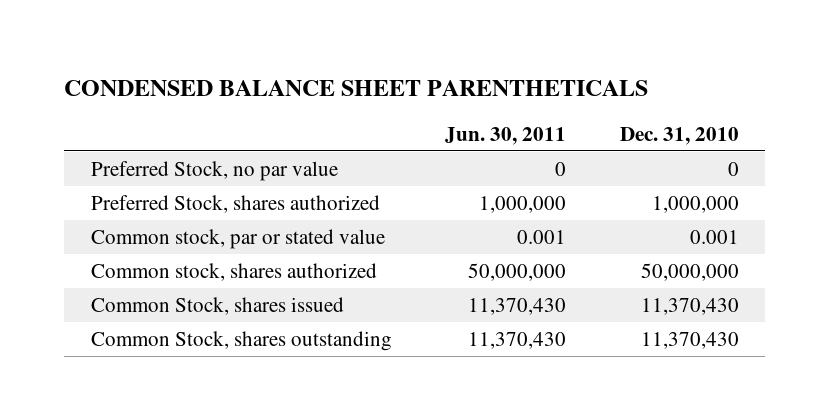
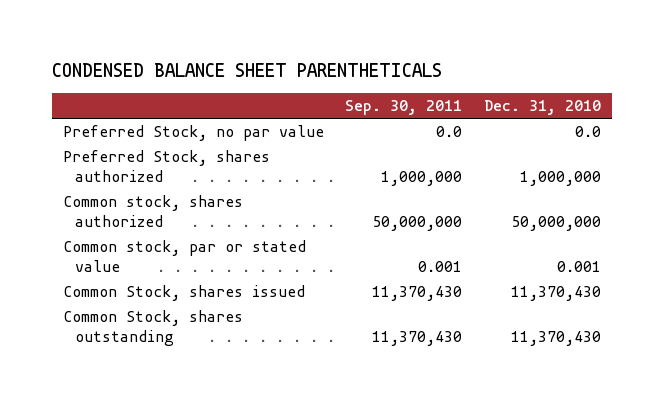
- | Jun. 30, 2011 | Dec. 31, 2010
+ | Sep. 30, 2011 | Dec. 31, 2010
- Preferred Stock, no par value | 0 | 0
+ Preferred Stock, no par value | 0.0 | 0.0
moved down: Common stock, par or stated value | 0.001 | 0.001

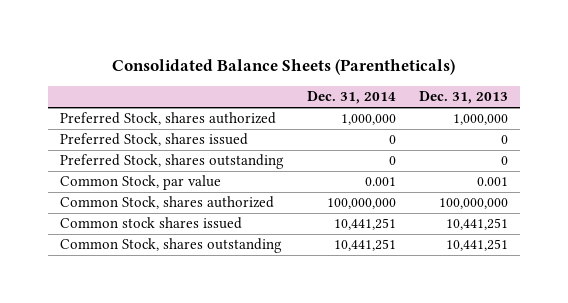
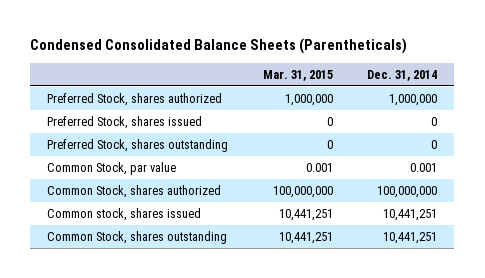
- Consolidated Balance Sheets (Parentheticals)
+ Condensed Consolidated Balance Sheets (Parentheticals)
- | Dec. 31, 2014 | Dec. 31, 2013
+ | Mar. 31, 2015 | Dec. 31, 2014
- Common stock shares issued | 10,441,251 | 10,441,251
+ Common stock, shares issued | 10,441,251 | 10,441,251

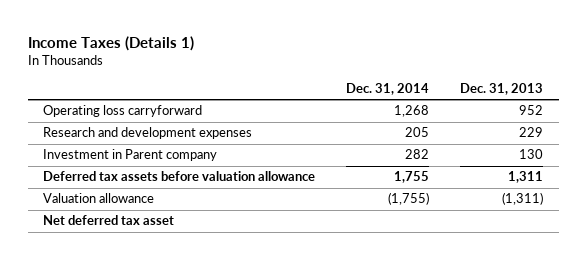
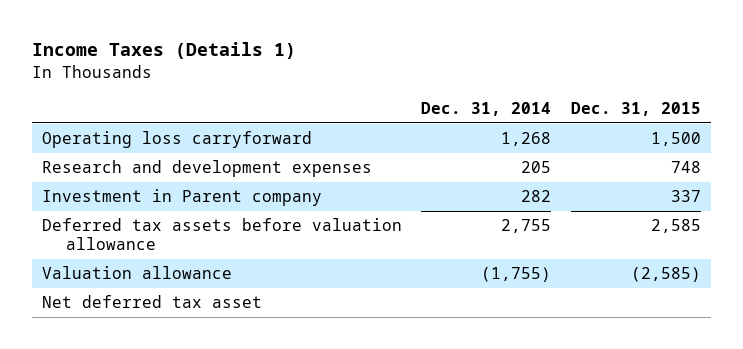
- | Dec. 31, 2014 | Dec. 31, 2013
+ | Dec. 31, 2014 | Dec. 31, 2015
- Deferred tax assets before valuation allowance | 1,755 | 1,311
+ Deferred tax assets before valuation allowance | 2,755 | 2,585

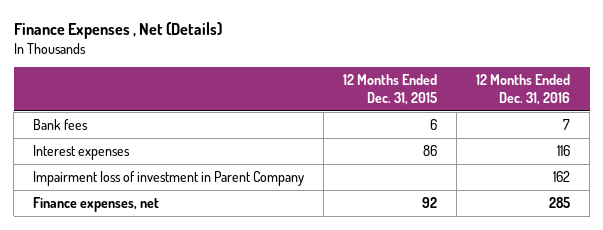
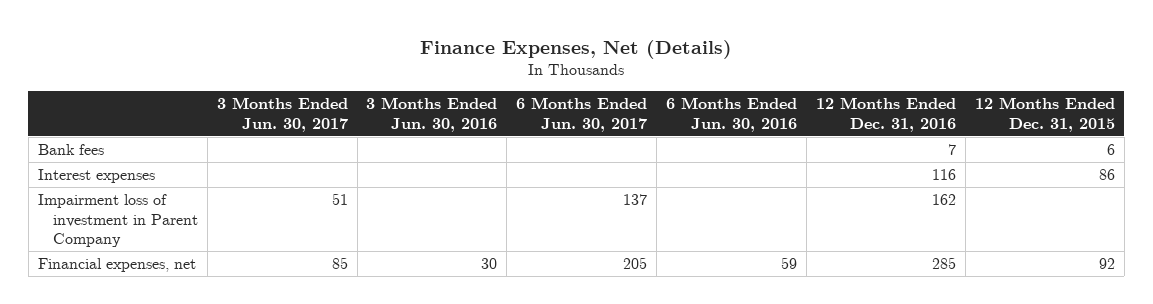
- Finance Expenses , Net (Details)
+ Finance Expenses, Net (Details)
- | 12 Months Ended Dec. 31, 2015 | 12 Months Ended Dec. 31, 2016
+ | 3 Months Ended Jun. 30, 2017 | 3 Months Ended Jun. 30, 2016 | 6 Months Ended Jun. 30, 2017 | 6 Months Ended Jun. 30, 2016 | 12 Months Ended Dec. 31, 2016 | 12 Months Ended Dec. 31, 2015
- Finance expenses, net | 92 | 285
+ Financial expenses, net | 85 | 30 | 205 | 59 | 285 | 92

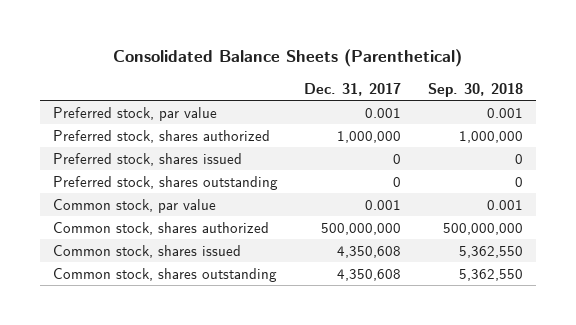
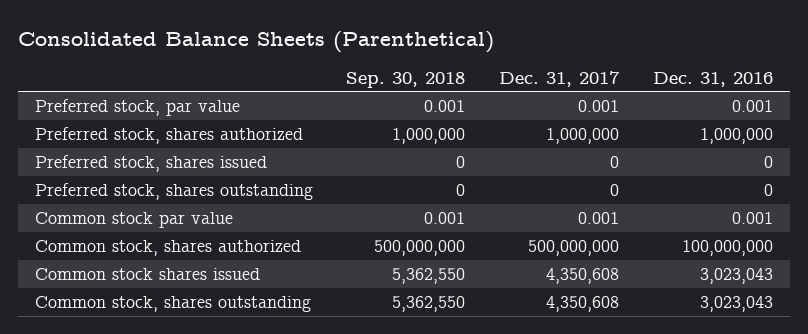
- | Dec. 31, 2017 | Sep. 30, 2018
+ | Sep. 30, 2018 | Dec. 31, 2017 | Dec. 31, 2016
- Common stock, par value | 0.001 | 0.001
+ Common stock par value | 0.001 | 0.001 | 0.001
- Common stock, shares issued | 4,350,608 | 5,362,550
+ Common stock shares issued | 5,362,550 | 4,350,608 | 3,023,043

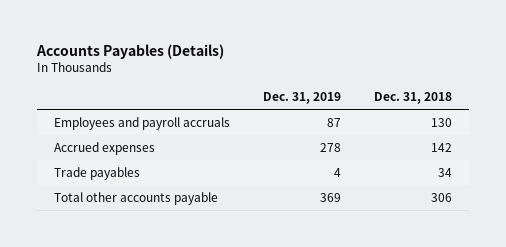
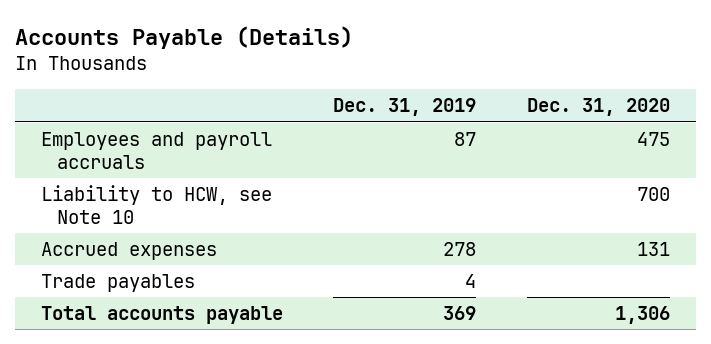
- Accounts Payables (Details)
+ Accounts Payable (Details)
- | Dec. 31, 2019 | Dec. 31, 2018
+ | Dec. 31, 2019 | Dec. 31, 2020
+ Liability to HCW, see Note 10 | | 700
- Total other accounts payable | 369 | 306
+ Total accounts payable | 369 | 1,306

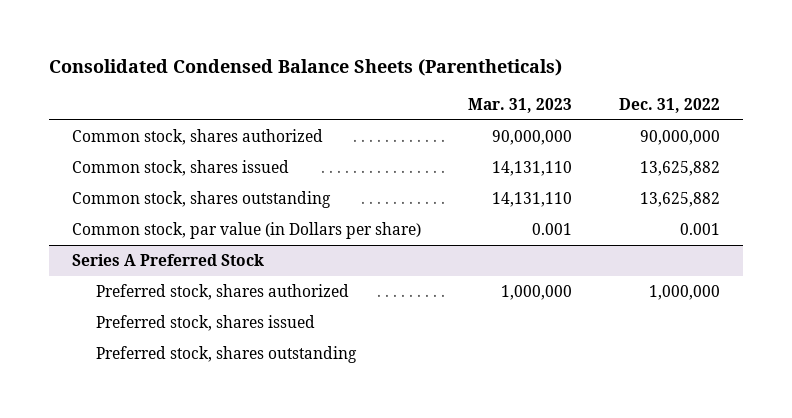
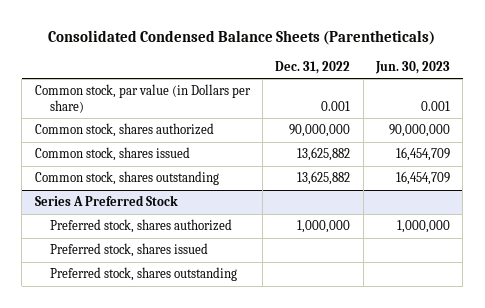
- | Mar. 31, 2023 | Dec. 31, 2022
+ | Dec. 31, 2022 | Jun. 30, 2023
moved up: Common stock, par value (in Dollars per share) | 0.001 | 0.001

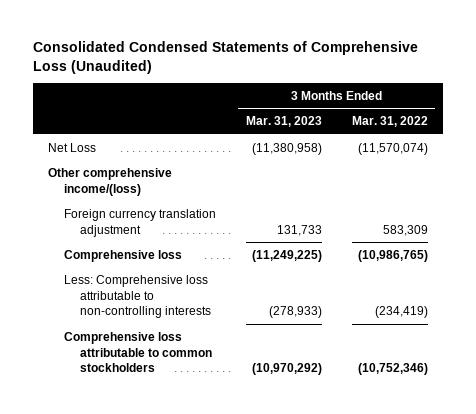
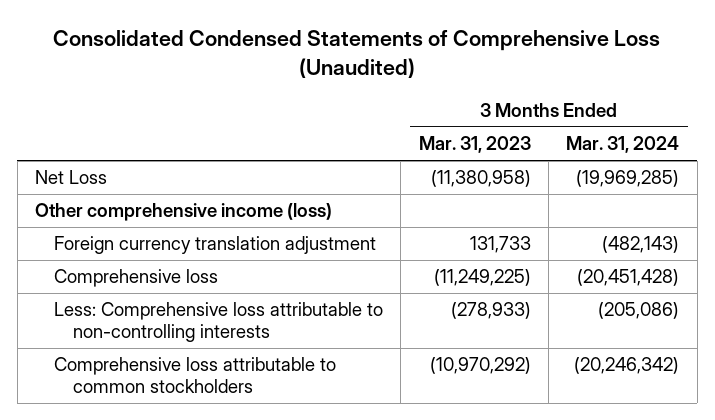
- | 3 Months Ended Mar. 31, 2023 | 3 Months Ended Mar. 31, 2022
+ | 3 Months Ended Mar. 31, 2023 | 3 Months Ended Mar. 31, 2024
- Other comprehensive income/(loss)
+ Other comprehensive income (loss)

